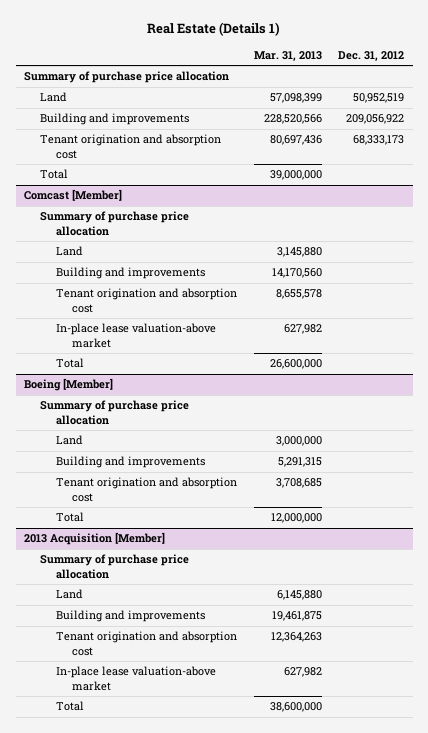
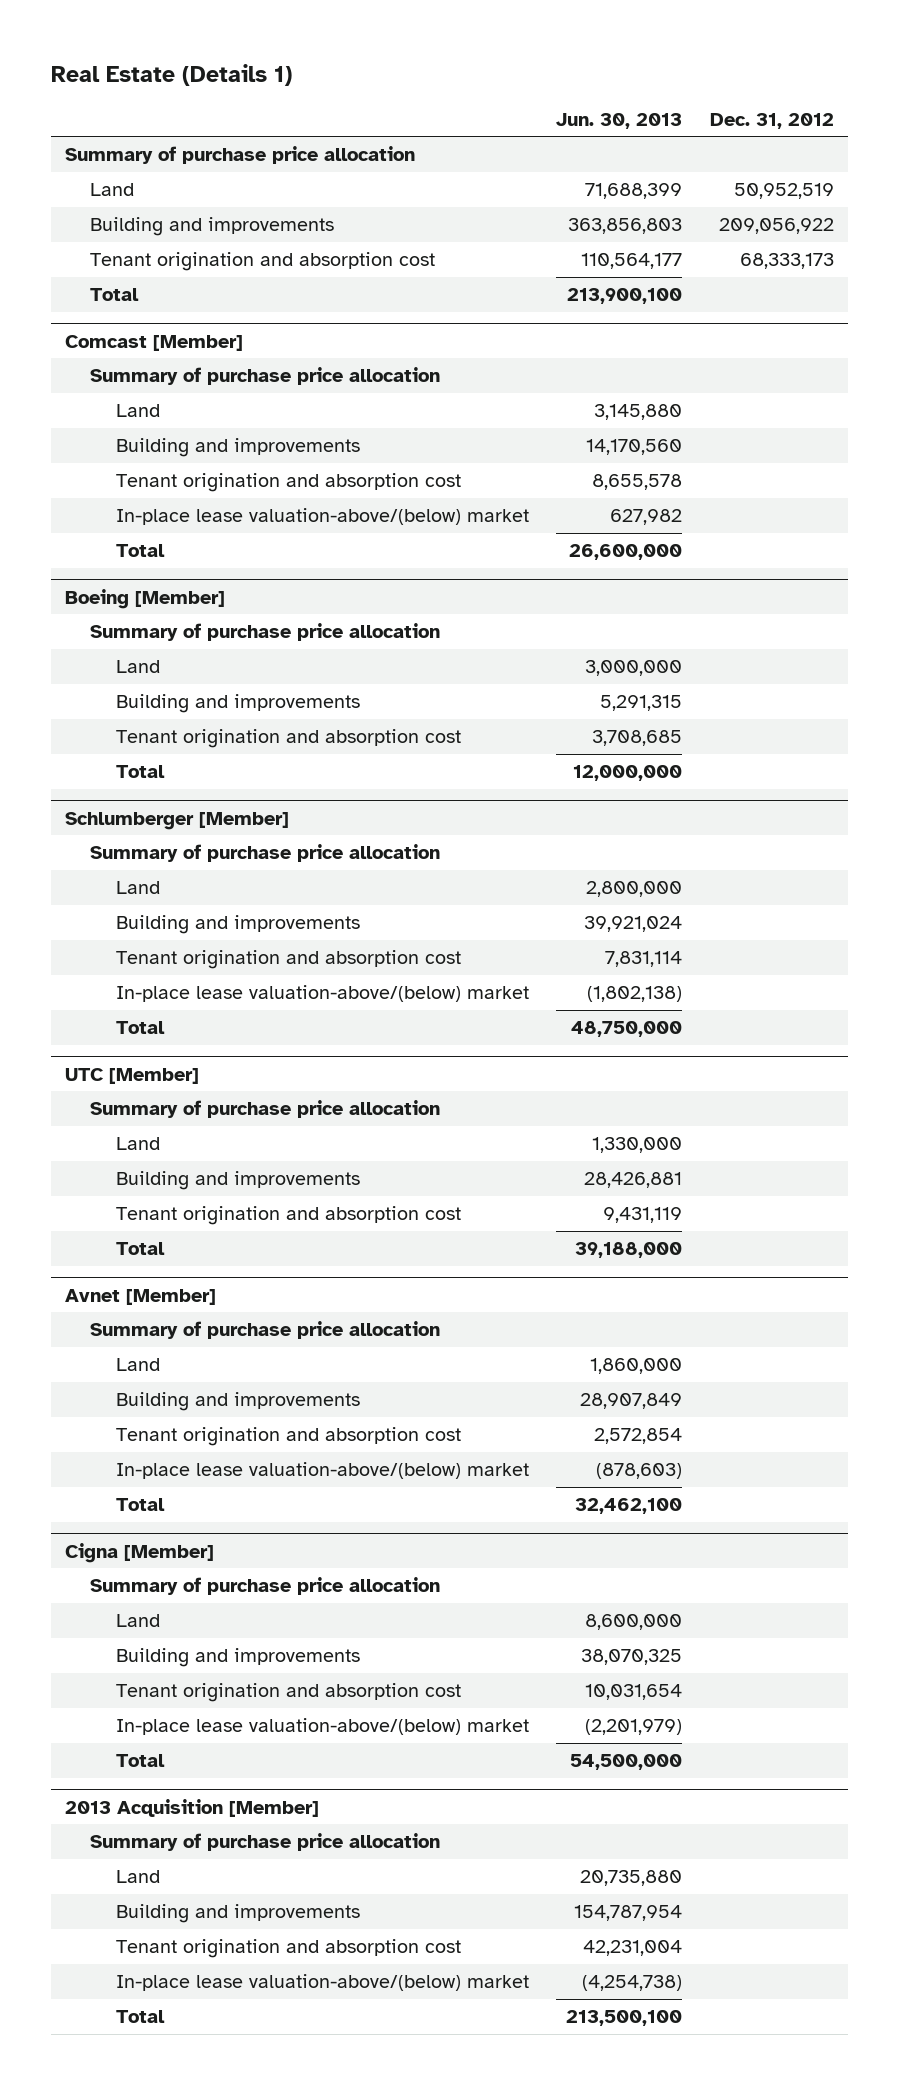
- | Mar. 31, 2013 | Dec. 31, 2012
+ | Jun. 30, 2013 | Dec. 31, 2012
@ Comcast [Member]
- In-place lease valuation-above market | 627,982 |
+ In-place lease valuation-above/(below) market | 627,982 |
+ Schlumberger [Member]
+ Summary of purchase price allocation
+ Land | 2,800,000 |
+ Building and improvements | 39,921,024 |
+ Tenant origination and absorption cost | 7,831,114 |
+ In-place lease valuation-above/(below) market | (1,802,138) |
+ Total | 48,750,000 |
+ UTC [Member]
+ Summary of purchase price allocation
+ Land | 1,330,000 |
+ Building and improvements | 28,426,881 |
+ Tenant origination and absorption cost | 9,431,119 |
+ Total | 39,188,000 |
+ Avnet [Member]
+ Summary of purchase price allocation
+ Land | 1,860,000 |
+ Building and improvements | 28,907,849 |
+ Tenant origination and absorption cost | 2,572,854 |
+ In-place lease valuation-above/(below) market | (878,603) |
+ Total | 32,462,100 |
+ Cigna [Member]
+ Summary of purchase price allocation
+ Land | 8,600,000 |
+ Building and improvements | 38,070,325 |
+ Tenant origination and absorption cost | 10,031,654 |
+ In-place lease valuation-above/(below) market | (2,201,979) |
+ Total | 54,500,000 |
@ 2013 Acquisition [Member]
- In-place lease valuation-above market | 627,982 |
+ In-place lease valuation-above/(below) market | (4,254,738) |

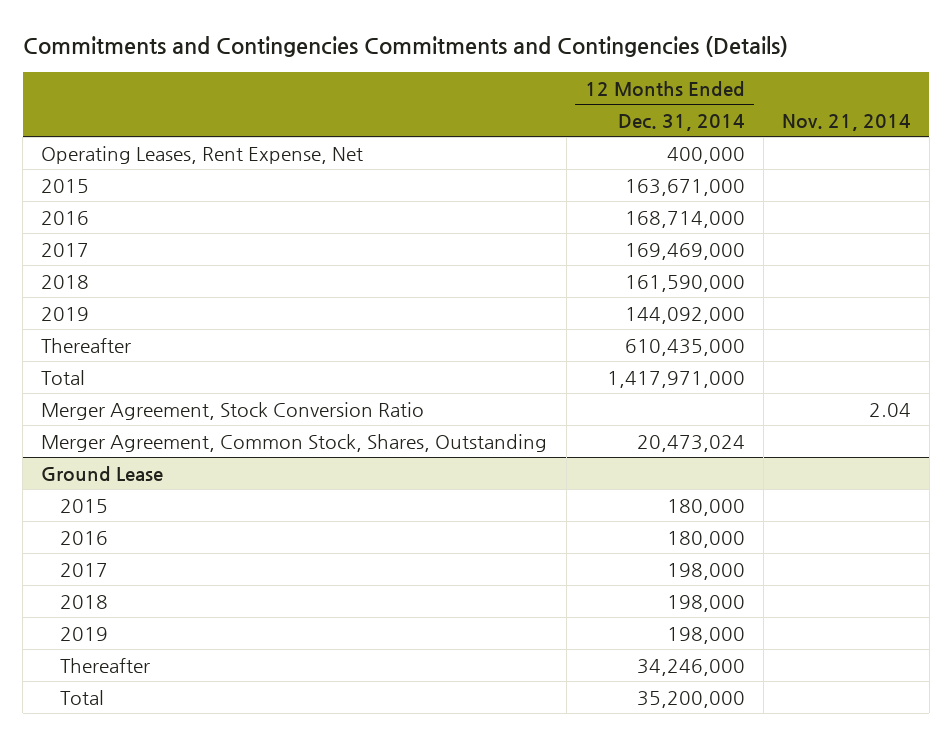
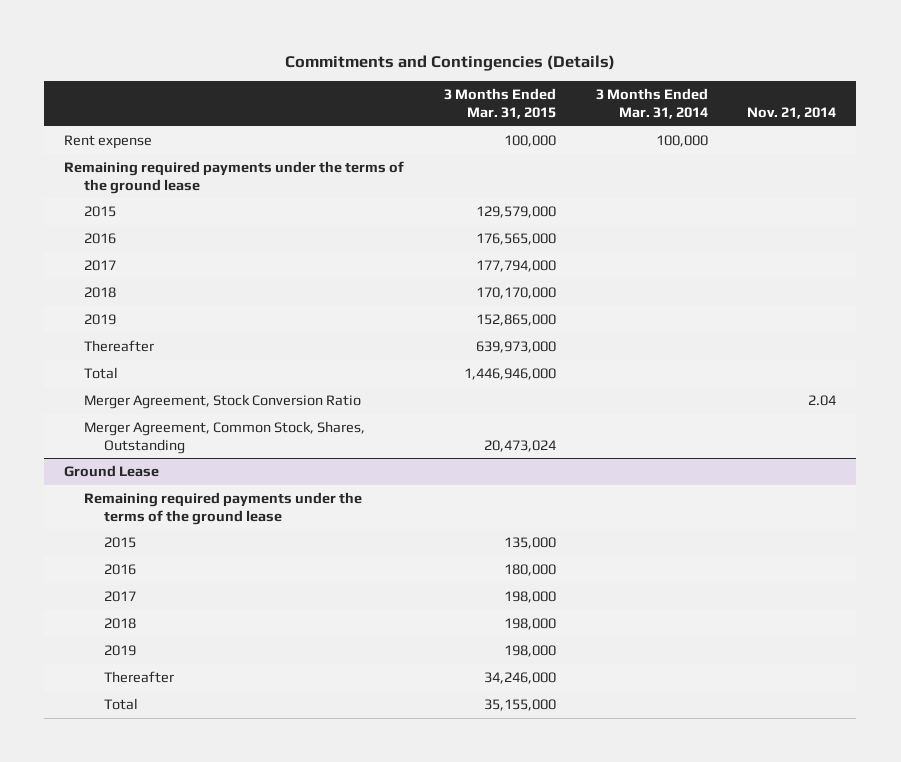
- Commitments and Contingencies Commitments and Contingencies (Details)
+ Commitments and Contingencies (Details)
- | 12 Months Ended Dec. 31, 2014 | Nov. 21, 2014
+ | 3 Months Ended Mar. 31, 2015 | 3 Months Ended Mar. 31, 2014 | Nov. 21, 2014
- Operating Leases, Rent Expense, Net | 400,000 |
+ Rent expense | 100,000 | 100,000 |
+ Remaining required payments under the terms of the ground lease
@ Ground Lease
+ Remaining required payments under the terms of the ground lease

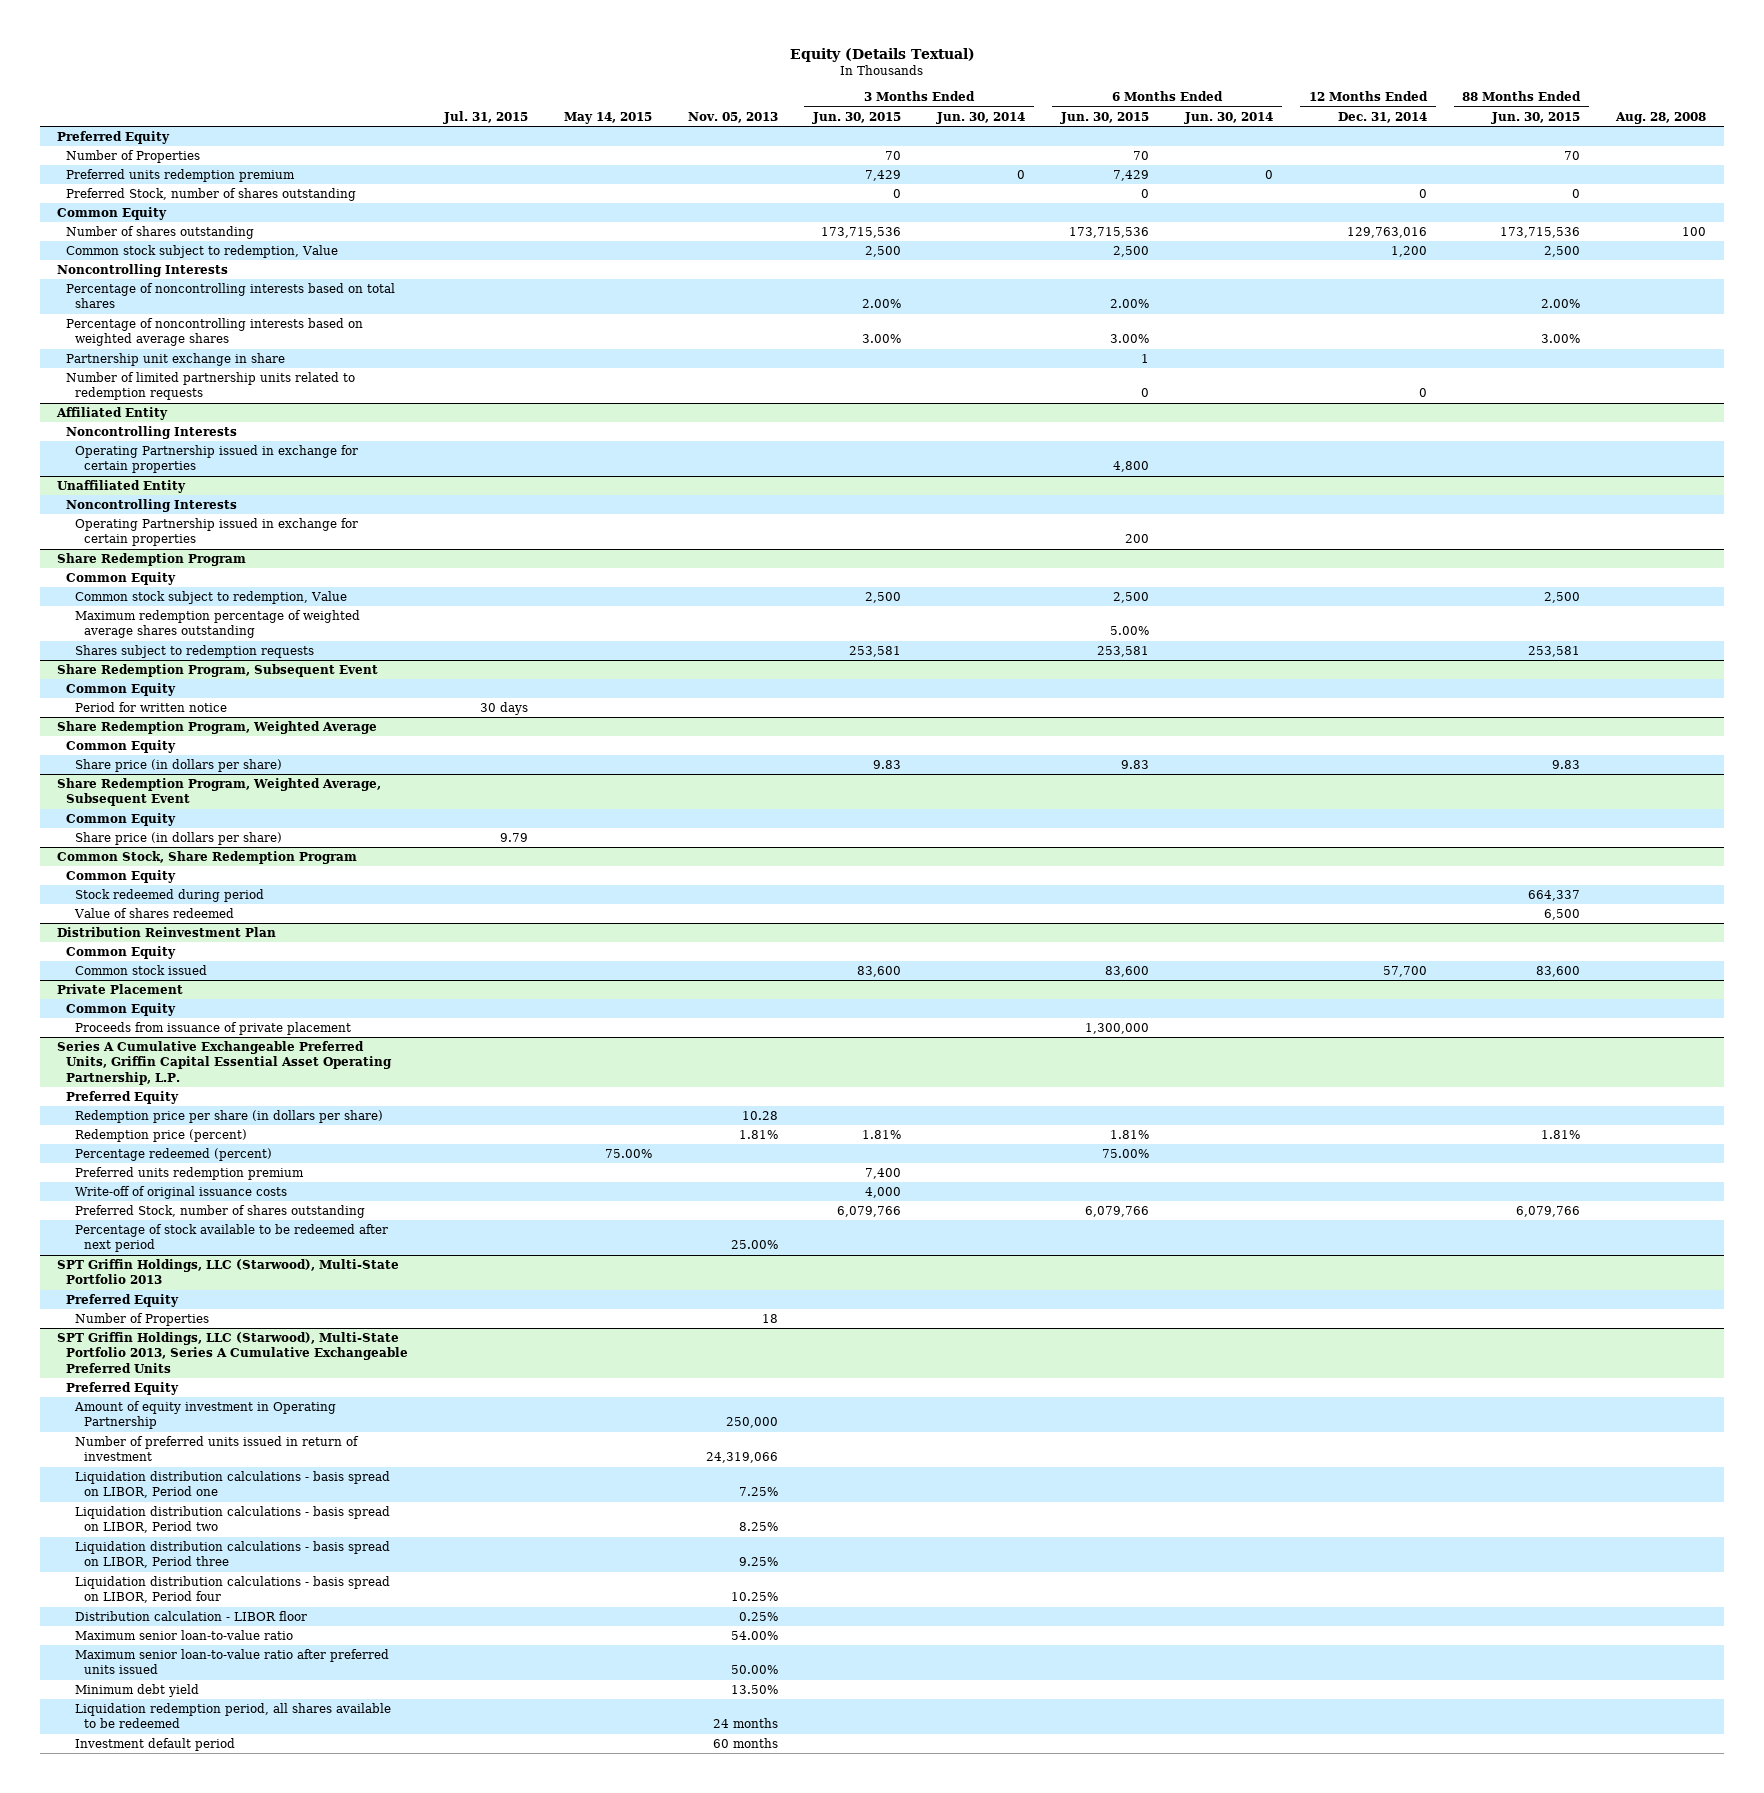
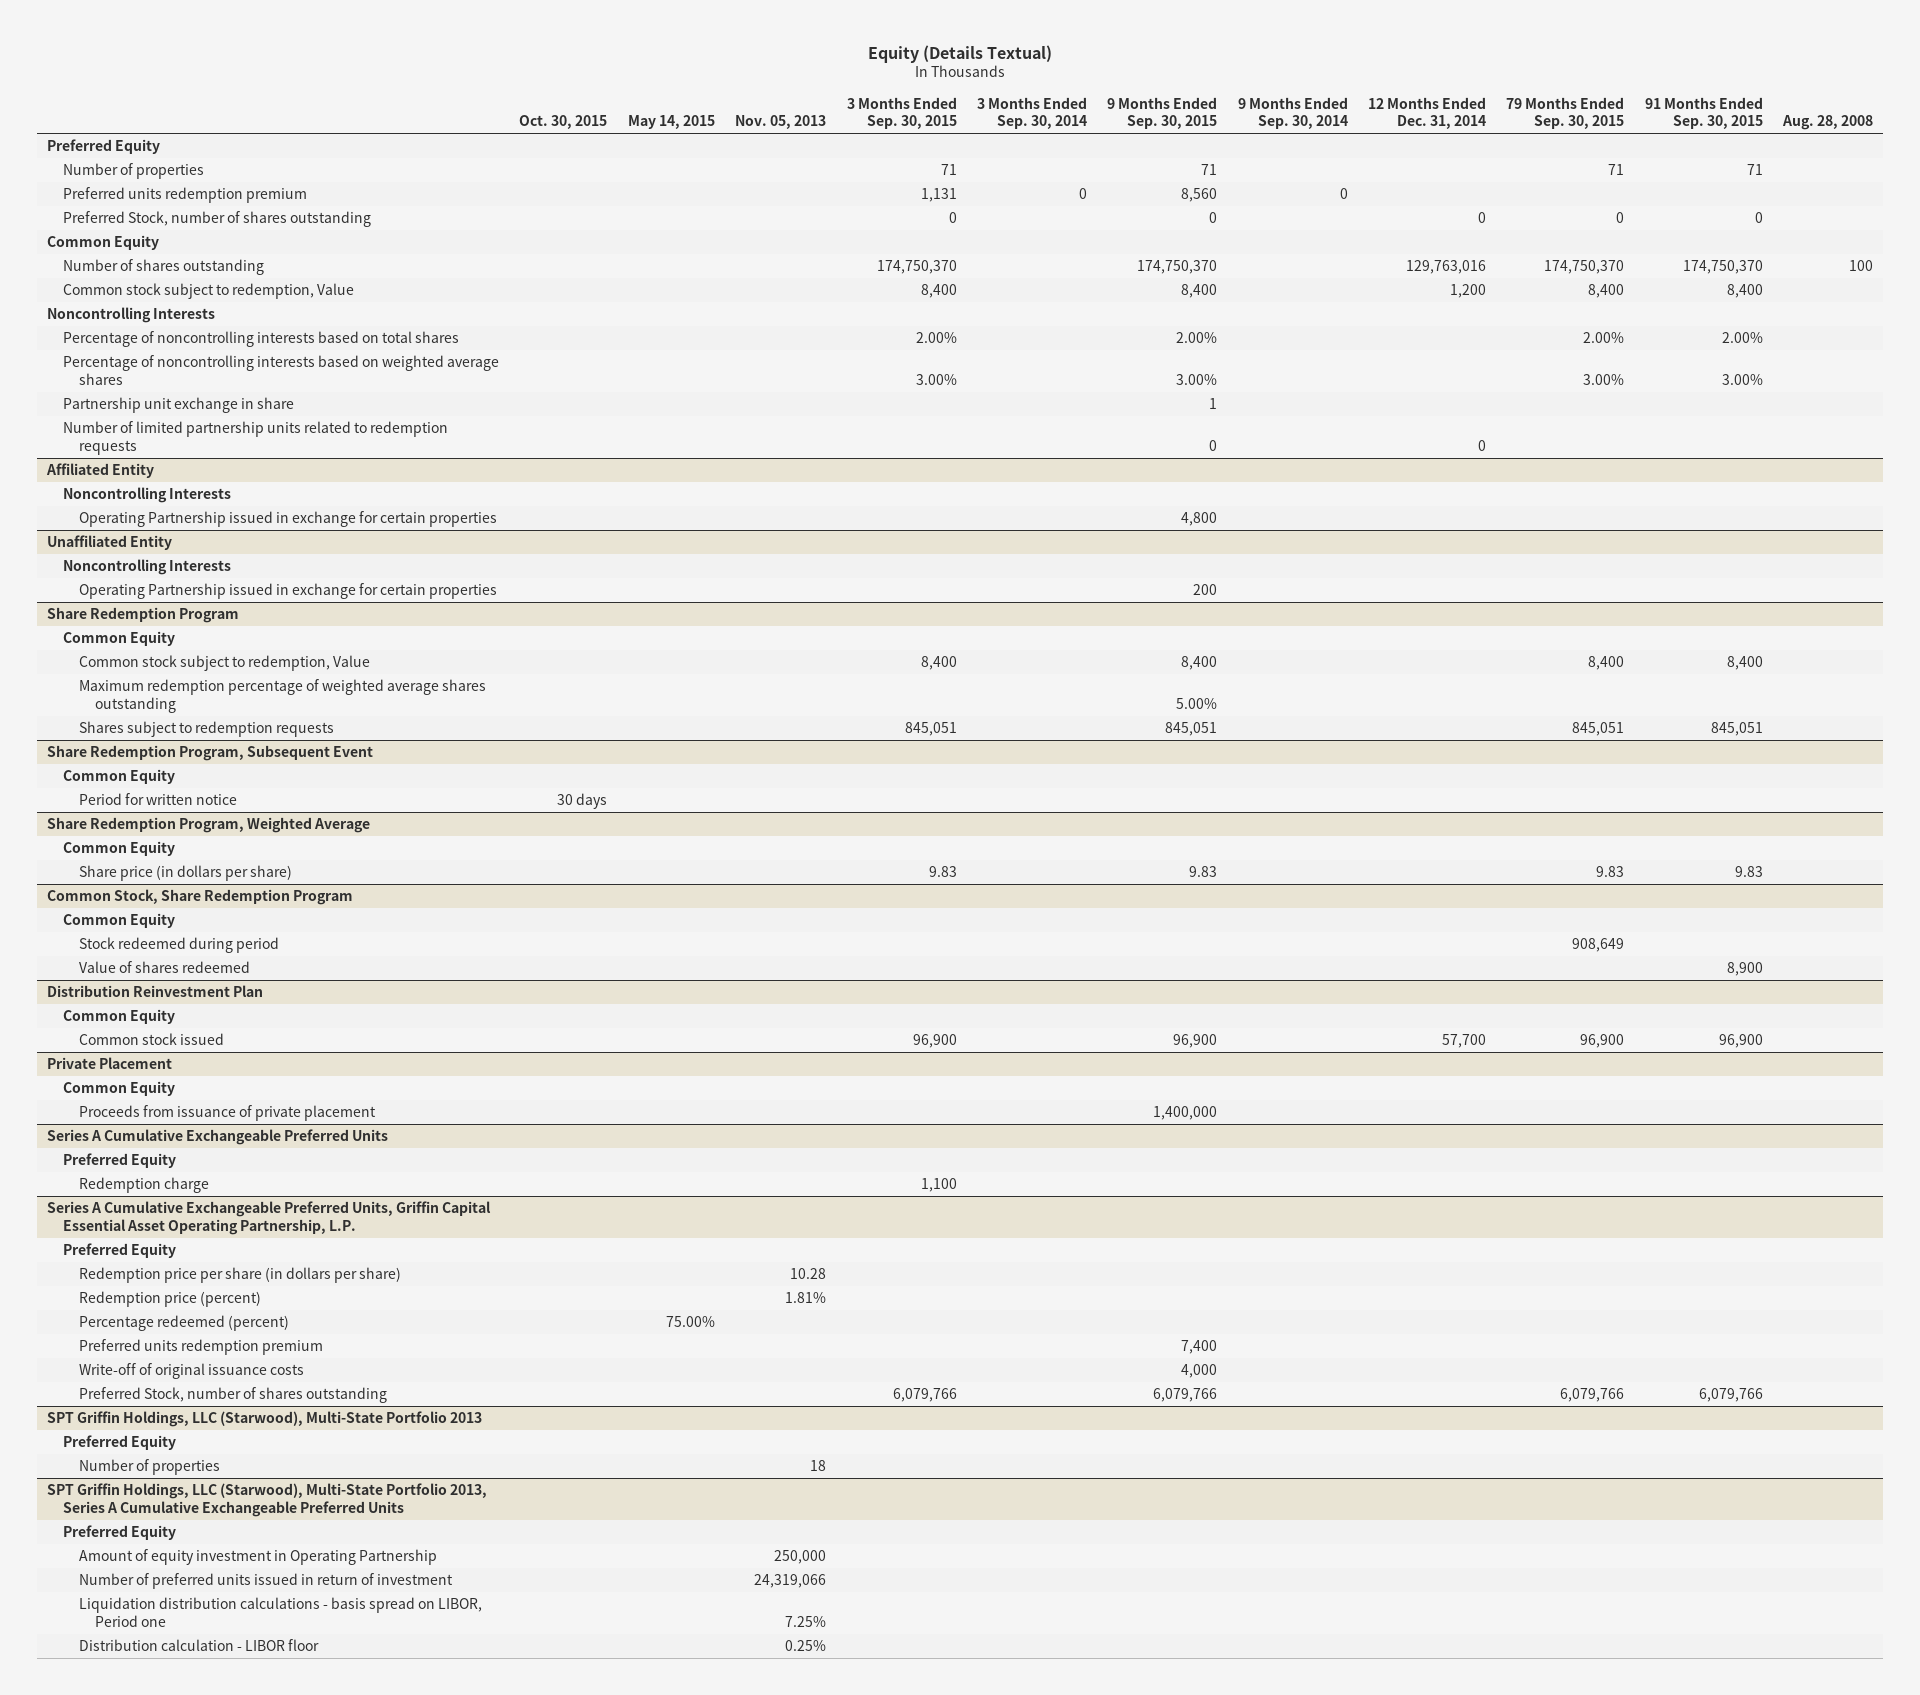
- | Jul. 31, 2015 | May 14, 2015 | Nov. 05, 2013 | 3 Months Ended Jun. 30, 2015 | 3 Months Ended Jun. 30, 2014 | 6 Months Ended Jun. 30, 2015 | 6 Months Ended Jun. 30, 2014 | 12 Months Ended Dec. 31, 2014 | 88 Months Ended Jun. 30, 2015 | Aug. 28, 2008
+ | Oct. 30, 2015 | May 14, 2015 | Nov. 05, 2013 | 3 Months Ended Sep. 30, 2015 | 3 Months Ended Sep. 30, 2014 | 9 Months Ended Sep. 30, 2015 | 9 Months Ended Sep. 30, 2014 | 12 Months Ended Dec. 31, 2014 | 79 Months Ended Sep. 30, 2015 | 91 Months Ended Sep. 30, 2015 | Aug. 28, 2008
- Number of Properties | | | | 70 | | 70 | | | 70 |
+ Number of properties | | | | 71 | | 71 | | | 71 | 71 |
- Share Redemption Program, Weighted Average, Subsequent Event
- Common Equity
- Share price (in dollars per share) | 9.79 | | | | | | | | |
+ Series A Cumulative Exchangeable Preferred Units
+ Preferred Equity
+ Redemption charge | | | | 1,100 | | | | | | |
@ Series A Cumulative Exchangeable Preferred Units, Griffin Capital Essential Asset Operating Partnership, L.P.
- Percentage of stock available to be redeemed after next period | | | 25.00% | | | | | | |
@ SPT Griffin Holdings, LLC (Starwood), Multi-State Portfolio 2013
- Number of Properties | | | 18 | | | | | | |
+ Number of properties | | | 18 | | | | | | | |
@ SPT Griffin Holdings, LLC (Starwood), Multi-State Portfolio 2013, Series A Cumulative Exchangeable Preferred Units
- Liquidation distribution calculations - basis spread on LIBOR, Period two | | | 8.25% | | | | | | |
- Liquidation distribution calculations - basis spread on LIBOR, Period three | | | 9.25% | | | | | | |
- Liquidation distribution calculations - basis spread on LIBOR, Period four | | | 10.25% | | | | | | |
- Maximum senior loan-to-value ratio | | | 54.00% | | | | | | |
- Maximum senior loan-to-value ratio after preferred units issued | | | 50.00% | | | | | | |
- Minimum debt yield | | | 13.50% | | | | | | |
- Liquidation redemption period, all shares available to be redeemed | | | 24 months | | | | | | |
- Investment default period | | | 60 months | | | | | | |

